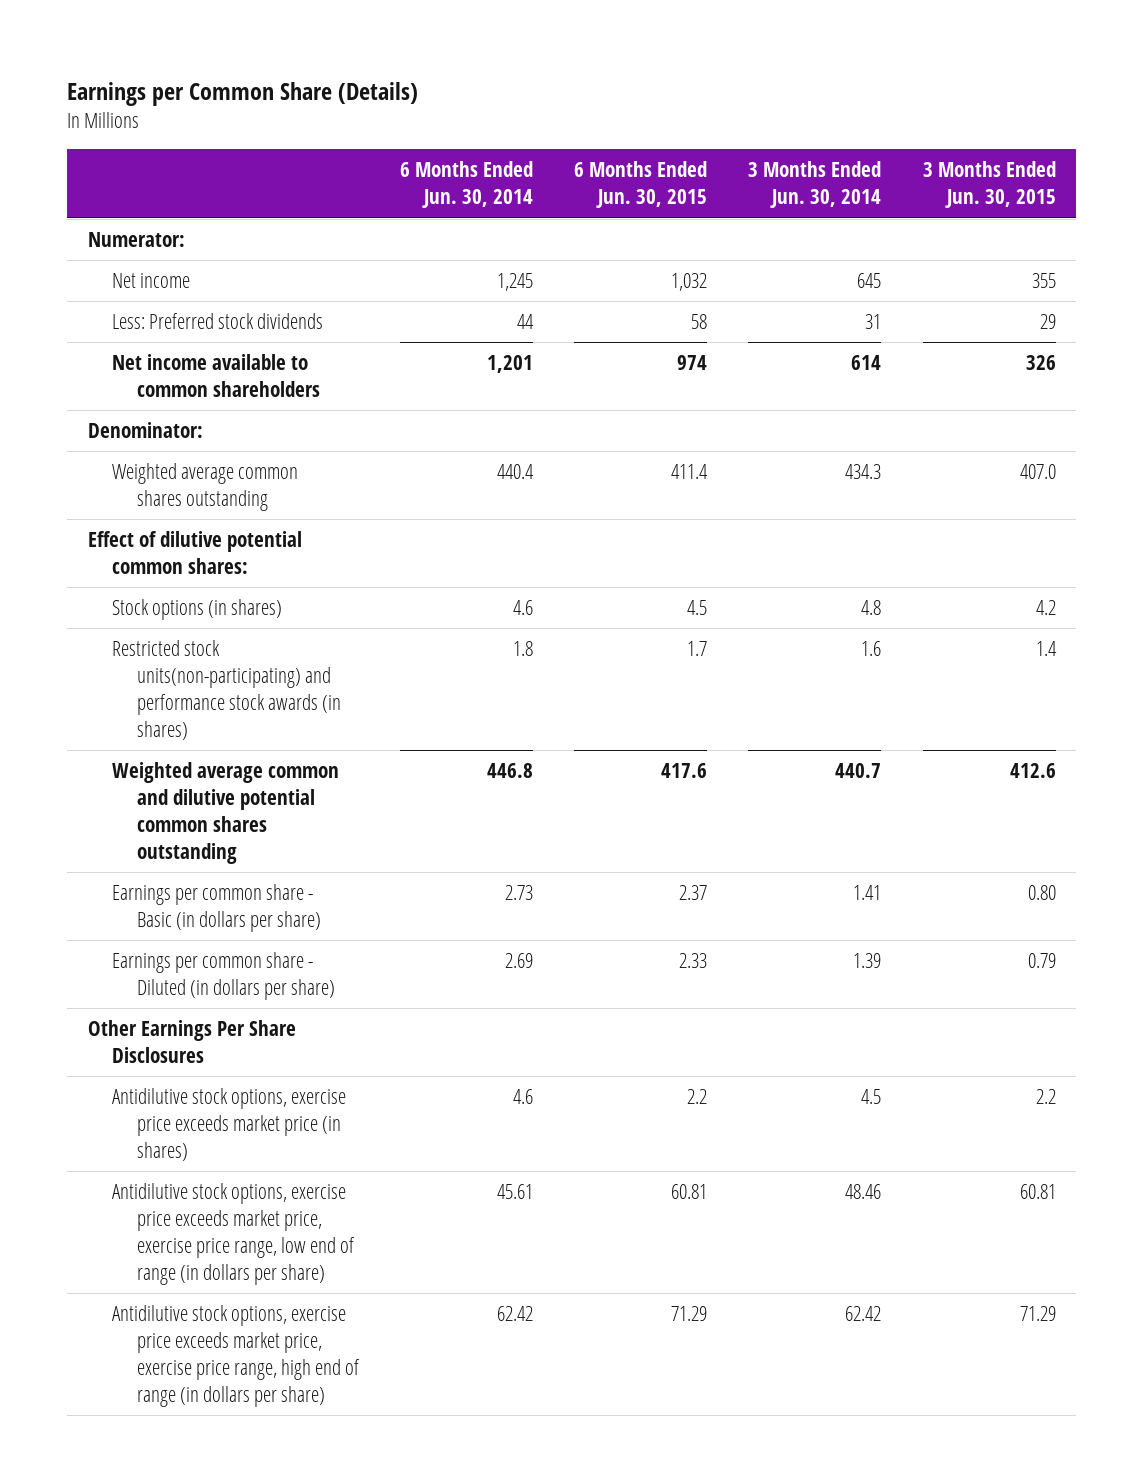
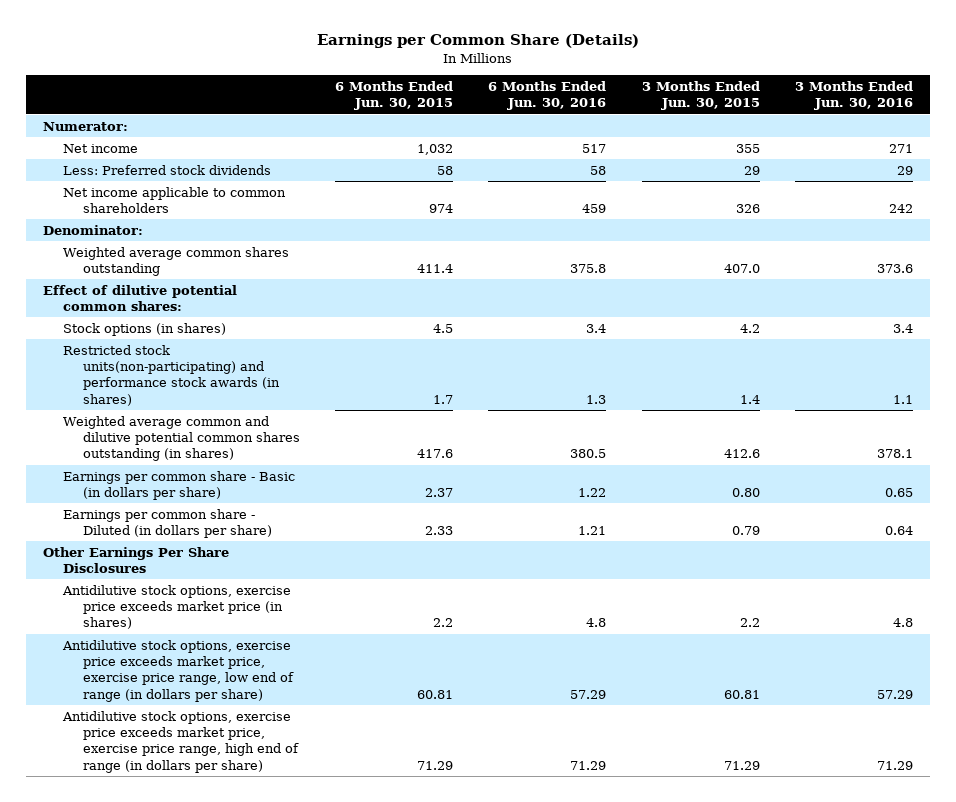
- | 6 Months Ended Jun. 30, 2014 | 6 Months Ended Jun. 30, 2015 | 3 Months Ended Jun. 30, 2014 | 3 Months Ended Jun. 30, 2015
+ | 6 Months Ended Jun. 30, 2015 | 6 Months Ended Jun. 30, 2016 | 3 Months Ended Jun. 30, 2015 | 3 Months Ended Jun. 30, 2016
- Net income available to common shareholders | 1,201 | 974 | 614 | 326
+ Net income applicable to common shareholders | 974 | 459 | 326 | 242
- Weighted average common and dilutive potential common shares outstanding | 446.8 | 417.6 | 440.7 | 412.6
+ Weighted average common and dilutive potential common shares outstanding (in shares) | 417.6 | 380.5 | 412.6 | 378.1

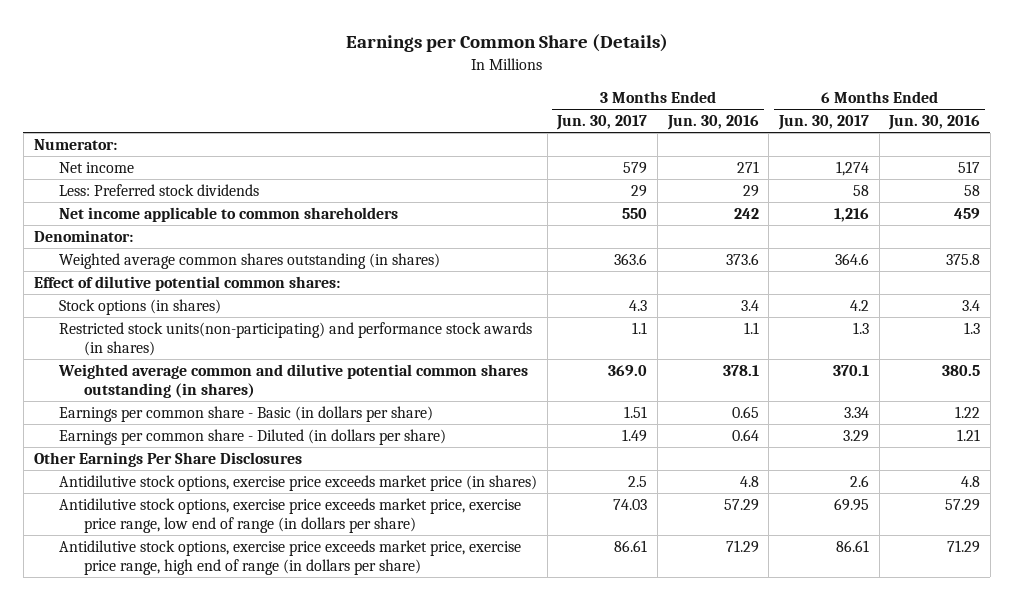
- | 6 Months Ended Jun. 30, 2015 | 6 Months Ended Jun. 30, 2016 | 3 Months Ended Jun. 30, 2015 | 3 Months Ended Jun. 30, 2016
+ | 3 Months Ended Jun. 30, 2017 | 3 Months Ended Jun. 30, 2016 | 6 Months Ended Jun. 30, 2017 | 6 Months Ended Jun. 30, 2016
- Weighted average common shares outstanding | 411.4 | 375.8 | 407.0 | 373.6
+ Weighted average common shares outstanding (in shares) | 363.6 | 373.6 | 364.6 | 375.8

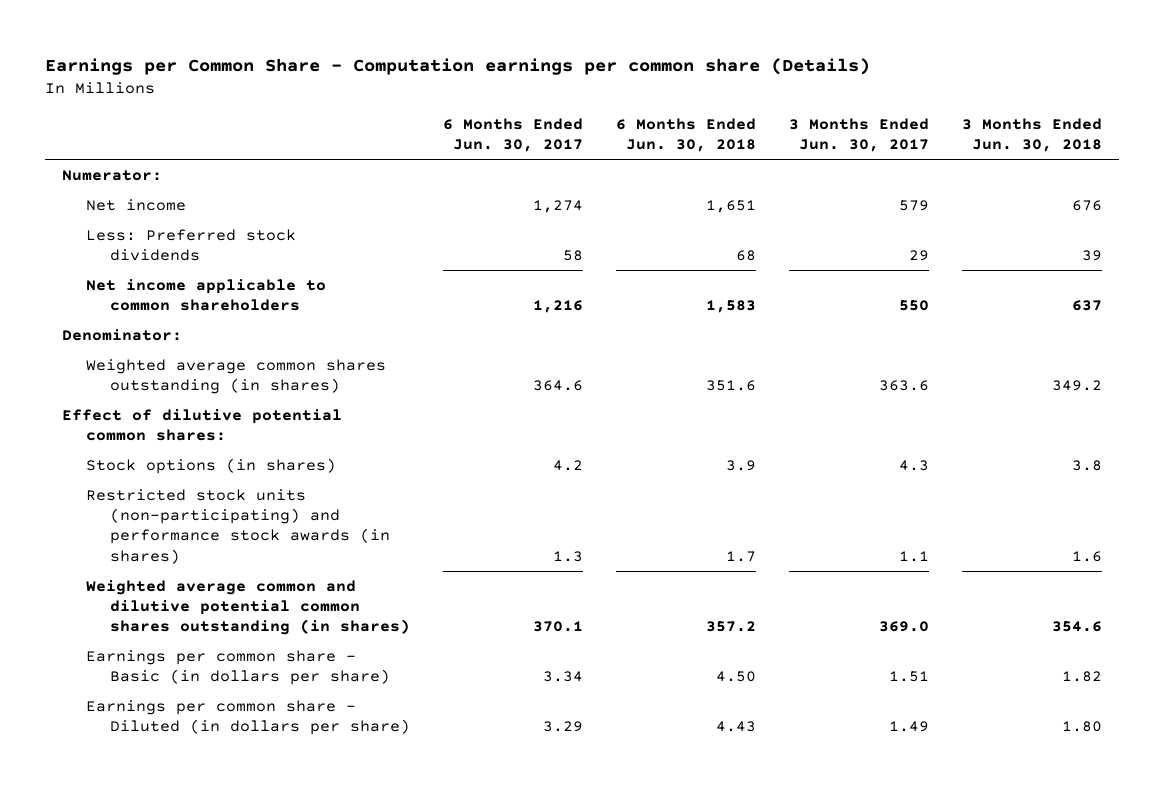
- Earnings per Common Share (Details)
+ Earnings per Common Share - Computation earnings per common share (Details)
- | 3 Months Ended Jun. 30, 2017 | 3 Months Ended Jun. 30, 2016 | 6 Months Ended Jun. 30, 2017 | 6 Months Ended Jun. 30, 2016
+ | 6 Months Ended Jun. 30, 2017 | 6 Months Ended Jun. 30, 2018 | 3 Months Ended Jun. 30, 2017 | 3 Months Ended Jun. 30, 2018
- Restricted stock units(non-participating) and performance stock awards (in shares) | 1.1 | 1.1 | 1.3 | 1.3
+ Restricted stock units (non-participating) and performance stock awards (in shares) | 1.3 | 1.7 | 1.1 | 1.6
- Other Earnings Per Share Disclosures
- Antidilutive stock options, exercise price exceeds market price (in shares) | 2.5 | 4.8 | 2.6 | 4.8
- Antidilutive stock options, exercise price exceeds market price, exercise price range, low end of range (in dollars per share) | 74.03 | 57.29 | 69.95 | 57.29
- Antidilutive stock options, exercise price exceeds market price, exercise price range, high end of range (in dollars per share) | 86.61 | 71.29 | 86.61 | 71.29

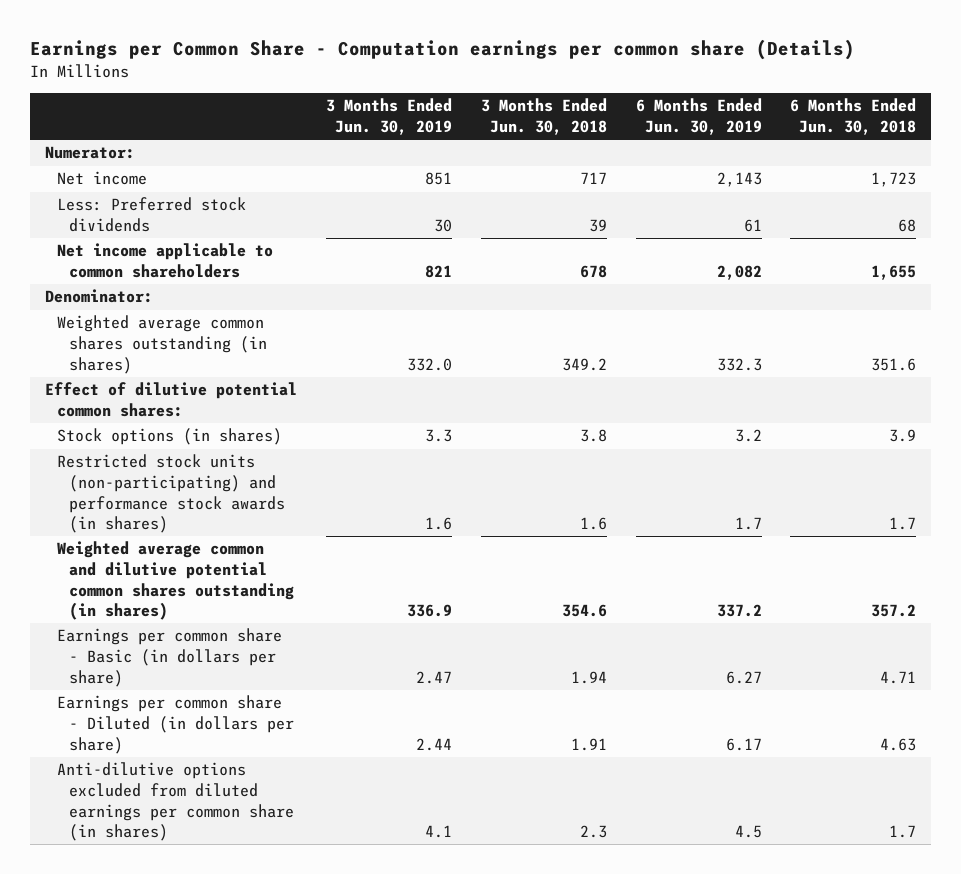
- | 6 Months Ended Jun. 30, 2017 | 6 Months Ended Jun. 30, 2018 | 3 Months Ended Jun. 30, 2017 | 3 Months Ended Jun. 30, 2018
+ | 3 Months Ended Jun. 30, 2019 | 3 Months Ended Jun. 30, 2018 | 6 Months Ended Jun. 30, 2019 | 6 Months Ended Jun. 30, 2018
- Net income | 1,274 | 1,651 | 579 | 676
+ Net income | 851 | 717 | 2,143 | 1,723
- Net income applicable to common shareholders | 1,216 | 1,583 | 550 | 637
+ Net income applicable to common shareholders | 821 | 678 | 2,082 | 1,655
- Earnings per common share - Basic (in dollars per share) | 3.34 | 4.50 | 1.51 | 1.82
- Earnings per common share - Diluted (in dollars per share) | 3.29 | 4.43 | 1.49 | 1.80
+ Earnings per common share - Basic (in dollars per share) | 2.47 | 1.94 | 6.27 | 4.71
+ Earnings per common share - Diluted (in dollars per share) | 2.44 | 1.91 | 6.17 | 4.63
+ Anti-dilutive options excluded from diluted earnings per common share (in shares) | 4.1 | 2.3 | 4.5 | 1.7

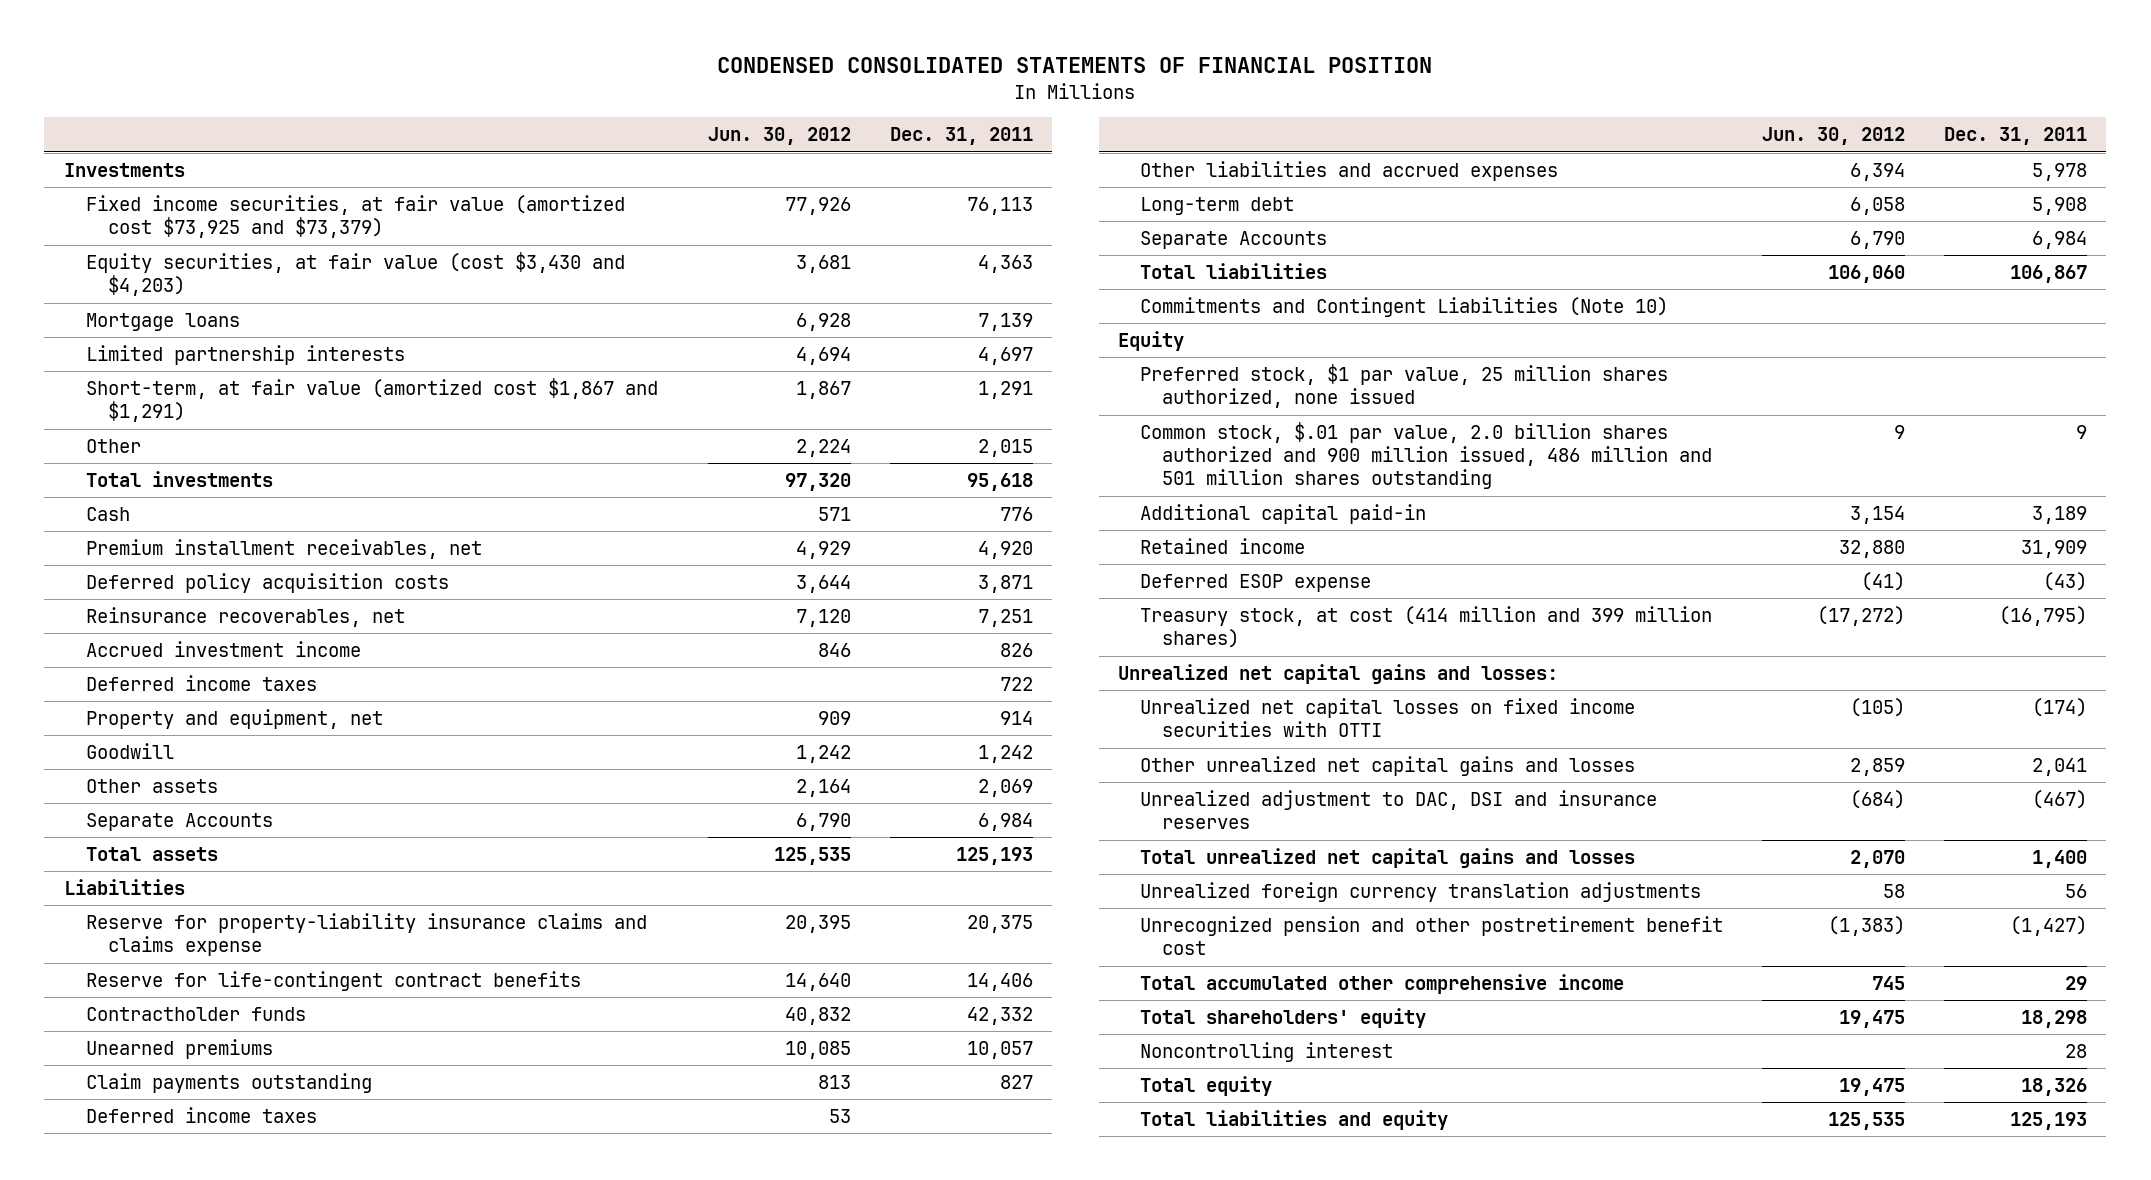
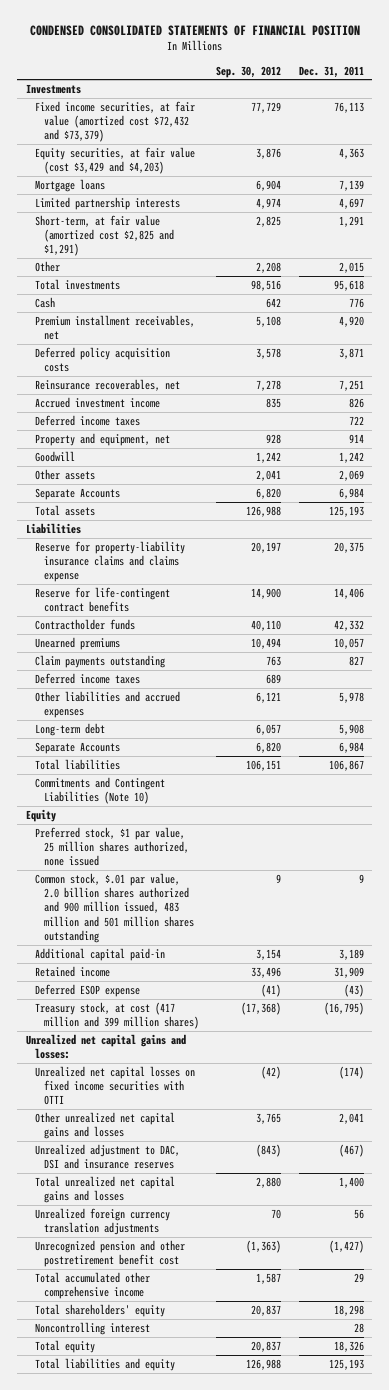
- | Jun. 30, 2012 | Dec. 31, 2011
+ | Sep. 30, 2012 | Dec. 31, 2011
- Fixed income securities, at fair value (amortized cost $73,925 and $73,379) | 77,926 | 76,113
- Equity securities, at fair value (cost $3,430 and $4,203) | 3,681 | 4,363
+ Fixed income securities, at fair value (amortized cost $72,432 and $73,379) | 77,729 | 76,113
+ Equity securities, at fair value (cost $3,429 and $4,203) | 3,876 | 4,363
- Short-term, at fair value (amortized cost $1,867 and $1,291) | 1,867 | 1,291
+ Short-term, at fair value (amortized cost $2,825 and $1,291) | 2,825 | 1,291
- Common stock, $.01 par value, 2.0 billion shares authorized and 900 million issued, 486 million and 501 million shares outstanding | 9 | 9
+ Common stock, $.01 par value, 2.0 billion shares authorized and 900 million issued, 483 million and 501 million shares outstanding | 9 | 9
- Treasury stock, at cost (414 million and 399 million shares) | (17,272) | (16,795)
+ Treasury stock, at cost (417 million and 399 million shares) | (17,368) | (16,795)

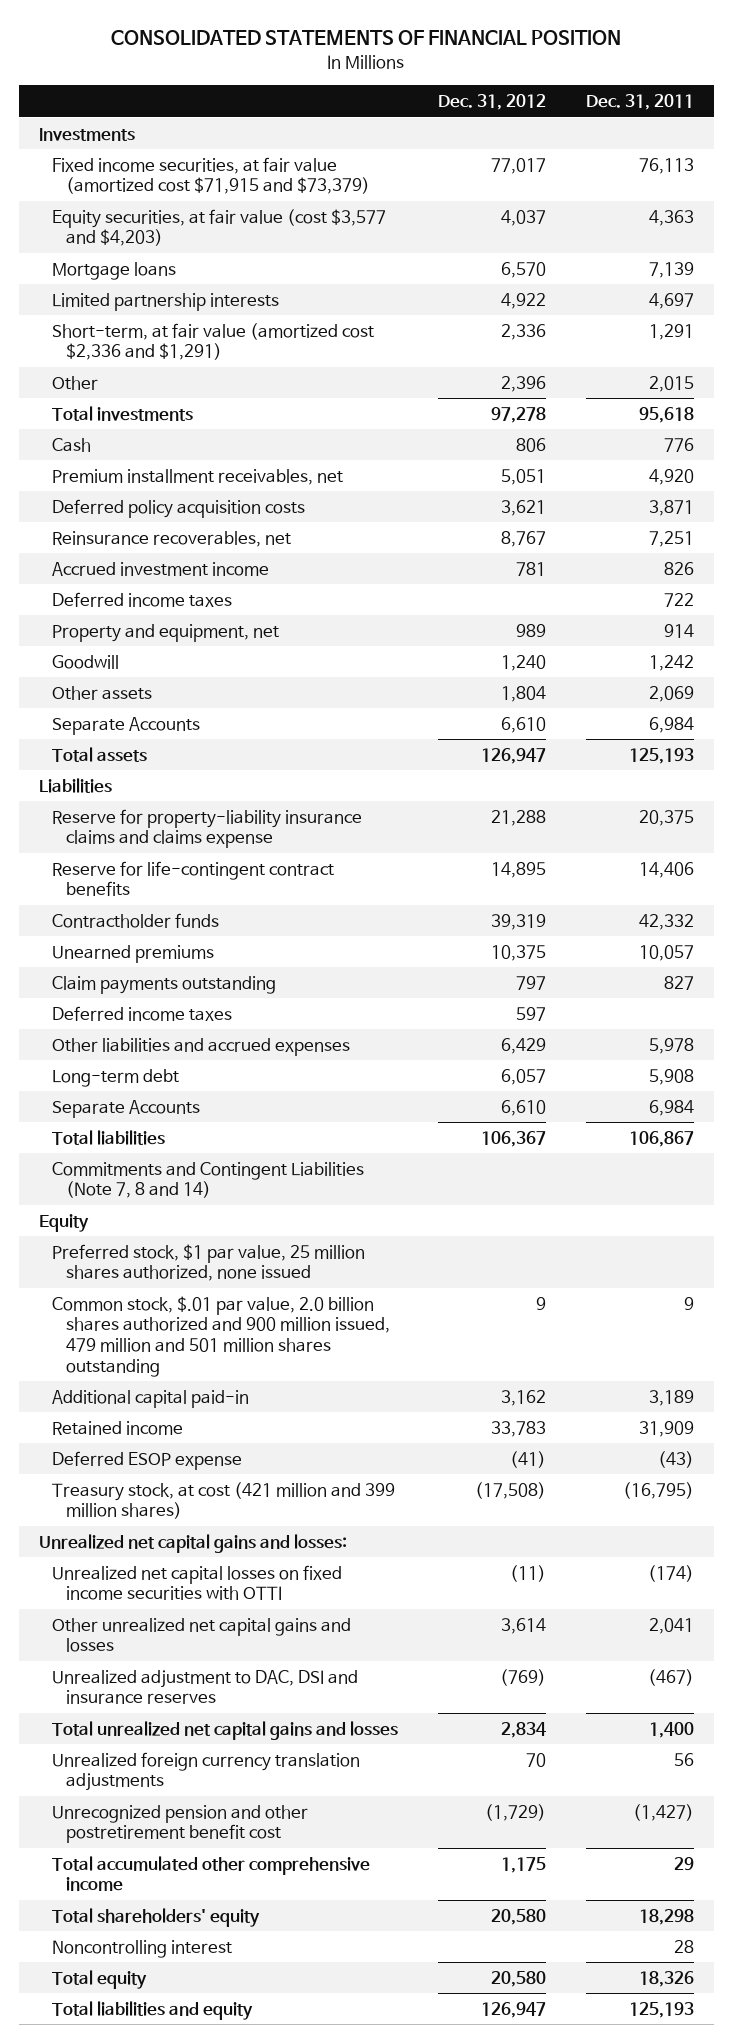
- CONDENSED CONSOLIDATED STATEMENTS OF FINANCIAL POSITION
+ CONSOLIDATED STATEMENTS OF FINANCIAL POSITION
- | Sep. 30, 2012 | Dec. 31, 2011
+ | Dec. 31, 2012 | Dec. 31, 2011
- Fixed income securities, at fair value (amortized cost $72,432 and $73,379) | 77,729 | 76,113
- Equity securities, at fair value (cost $3,429 and $4,203) | 3,876 | 4,363
+ Fixed income securities, at fair value (amortized cost $71,915 and $73,379) | 77,017 | 76,113
+ Equity securities, at fair value (cost $3,577 and $4,203) | 4,037 | 4,363
- Short-term, at fair value (amortized cost $2,825 and $1,291) | 2,825 | 1,291
+ Short-term, at fair value (amortized cost $2,336 and $1,291) | 2,336 | 1,291
- Commitments and Contingent Liabilities (Note 10)
+ Commitments and Contingent Liabilities (Note 7, 8 and 14)
- Common stock, $.01 par value, 2.0 billion shares authorized and 900 million issued, 483 million and 501 million shares outstanding | 9 | 9
+ Common stock, $.01 par value, 2.0 billion shares authorized and 900 million issued, 479 million and 501 million shares outstanding | 9 | 9
- Treasury stock, at cost (417 million and 399 million shares) | (17,368) | (16,795)
+ Treasury stock, at cost (421 million and 399 million shares) | (17,508) | (16,795)

